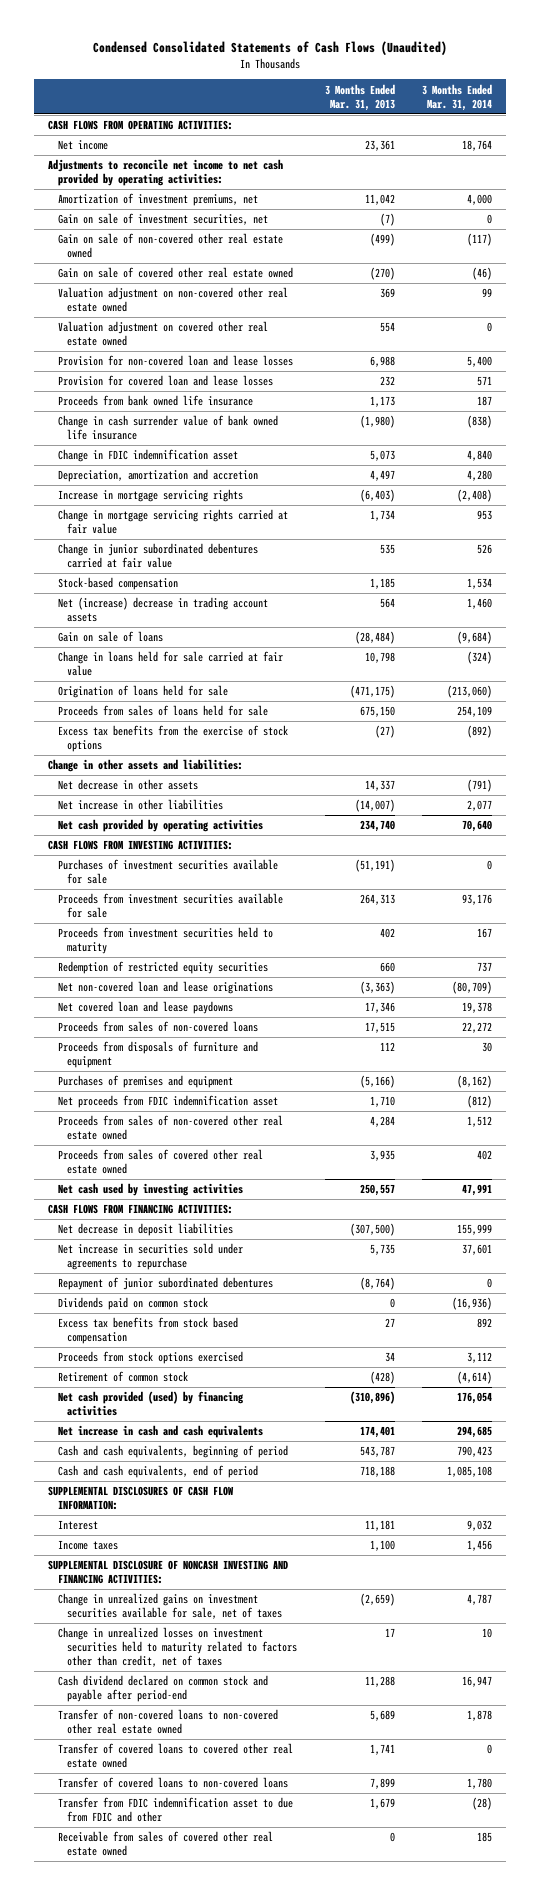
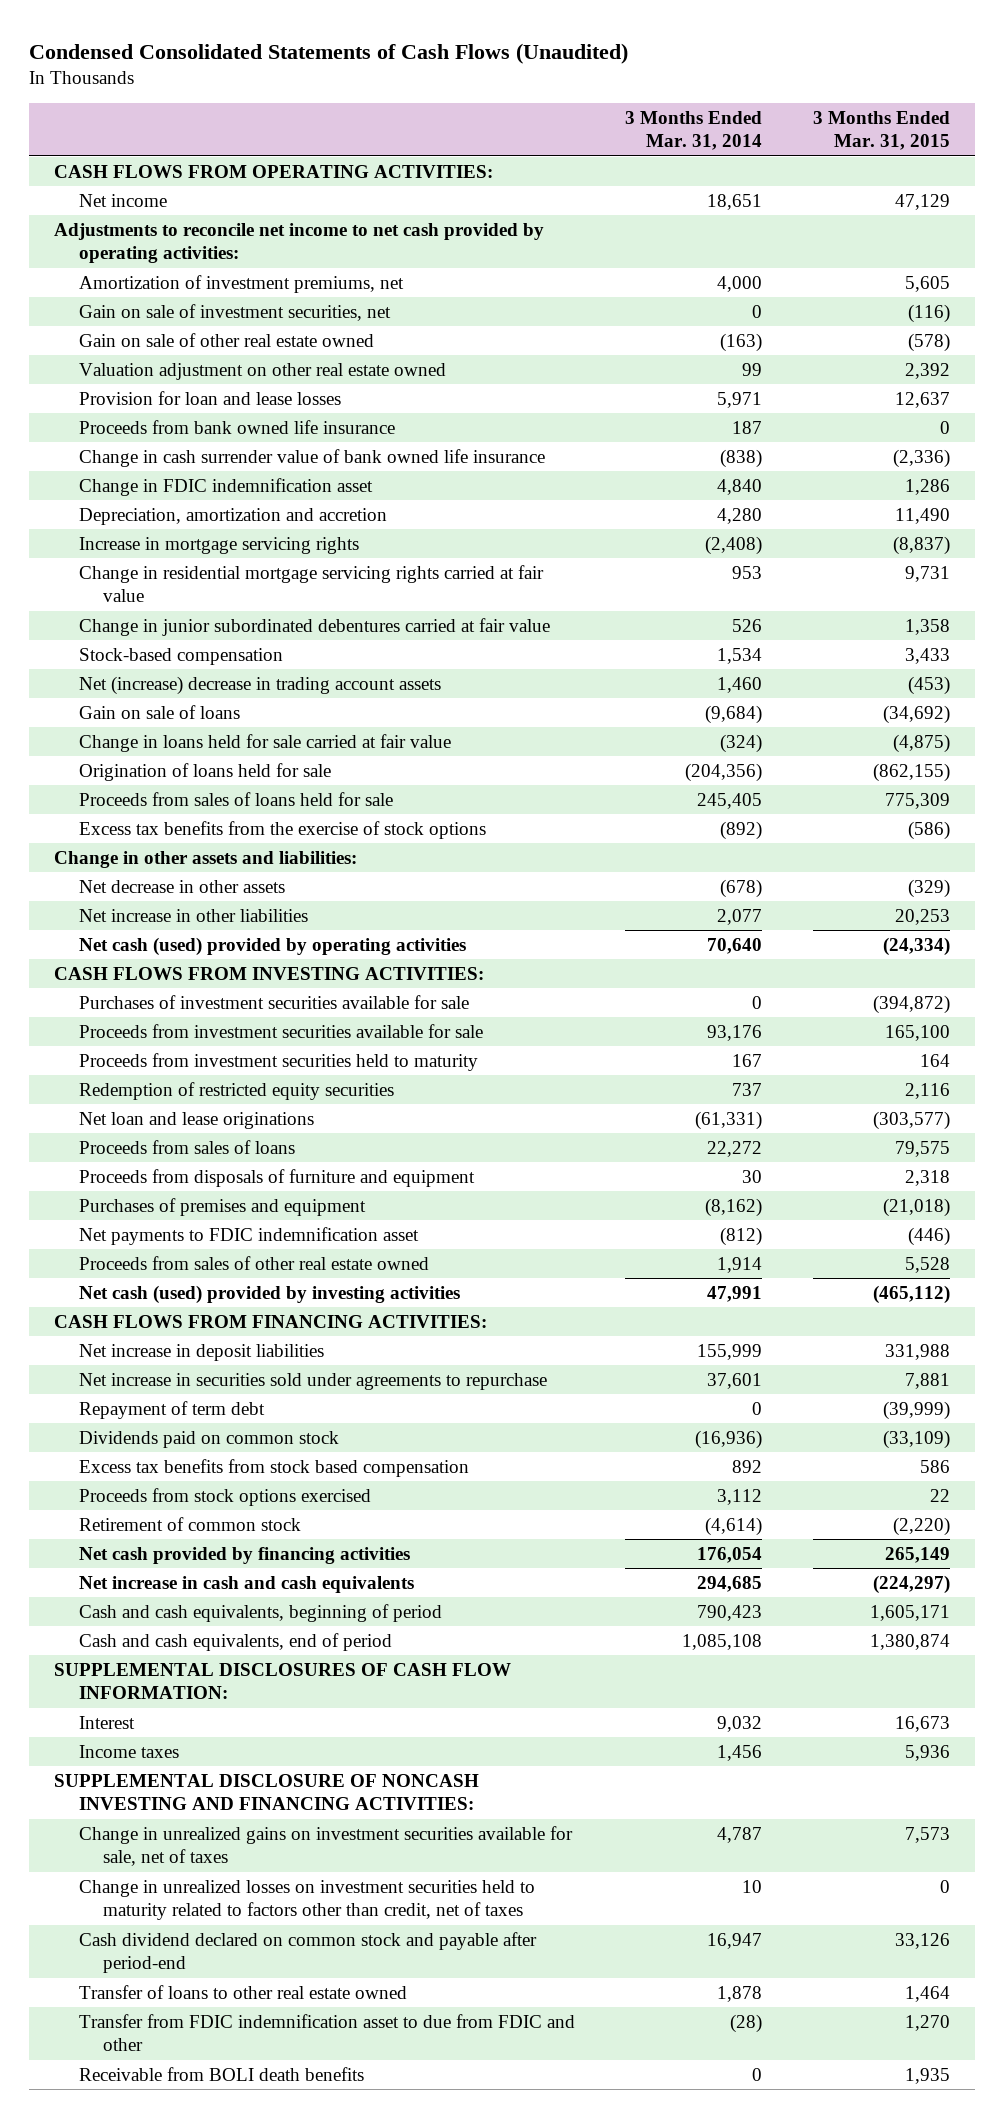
- | 3 Months Ended Mar. 31, 2013 | 3 Months Ended Mar. 31, 2014
+ | 3 Months Ended Mar. 31, 2014 | 3 Months Ended Mar. 31, 2015
- Net income | 23,361 | 18,764
+ Net income | 18,651 | 47,129
- Gain on sale of non-covered other real estate owned | (499) | (117)
- Gain on sale of covered other real estate owned | (270) | (46)
- Valuation adjustment on non-covered other real estate owned | 369 | 99
- Valuation adjustment on covered other real estate owned | 554 | 0
- Provision for non-covered loan and lease losses | 6,988 | 5,400
- Provision for covered loan and lease losses | 232 | 571
+ Gain on sale of other real estate owned | (163) | (578)
+ Valuation adjustment on other real estate owned | 99 | 2,392
+ Provision for loan and lease losses | 5,971 | 12,637
- Change in mortgage servicing rights carried at fair value | 1,734 | 953
+ Change in residential mortgage servicing rights carried at fair value | 953 | 9,731
- Origination of loans held for sale | (471,175) | (213,060)
- Proceeds from sales of loans held for sale | 675,150 | 254,109
+ Origination of loans held for sale | (204,356) | (862,155)
+ Proceeds from sales of loans held for sale | 245,405 | 775,309
- Net decrease in other assets | 14,337 | (791)
+ Net decrease in other assets | (678) | (329)
- Net cash provided by operating activities | 234,740 | 70,640
+ Net cash (used) provided by operating activities | 70,640 | (24,334)
- Net non-covered loan and lease originations | (3,363) | (80,709)
- Net covered loan and lease paydowns | 17,346 | 19,378
- Proceeds from sales of non-covered loans | 17,515 | 22,272
+ Net loan and lease originations | (61,331) | (303,577)
+ Proceeds from sales of loans | 22,272 | 79,575
- Net proceeds from FDIC indemnification asset | 1,710 | (812)
- Proceeds from sales of non-covered other real estate owned | 4,284 | 1,512
- Proceeds from sales of covered other real estate owned | 3,935 | 402
- Net cash used by investing activities | 250,557 | 47,991
+ Net payments to FDIC indemnification asset | (812) | (446)
+ Proceeds from sales of other real estate owned | 1,914 | 5,528
+ Net cash (used) provided by investing activities | 47,991 | (465,112)
- Net decrease in deposit liabilities | (307,500) | 155,999
+ Net increase in deposit liabilities | 155,999 | 331,988
- Repayment of junior subordinated debentures | (8,764) | 0
+ Repayment of term debt | 0 | (39,999)
- Net cash provided (used) by financing activities | (310,896) | 176,054
+ Net cash provided by financing activities | 176,054 | 265,149
- Transfer of non-covered loans to non-covered other real estate owned | 5,689 | 1,878
- Transfer of covered loans to covered other real estate owned | 1,741 | 0
- Transfer of covered loans to non-covered loans | 7,899 | 1,780
+ Transfer of loans to other real estate owned | 1,878 | 1,464
- Receivable from sales of covered other real estate owned | 0 | 185
+ Receivable from BOLI death benefits | 0 | 1,935

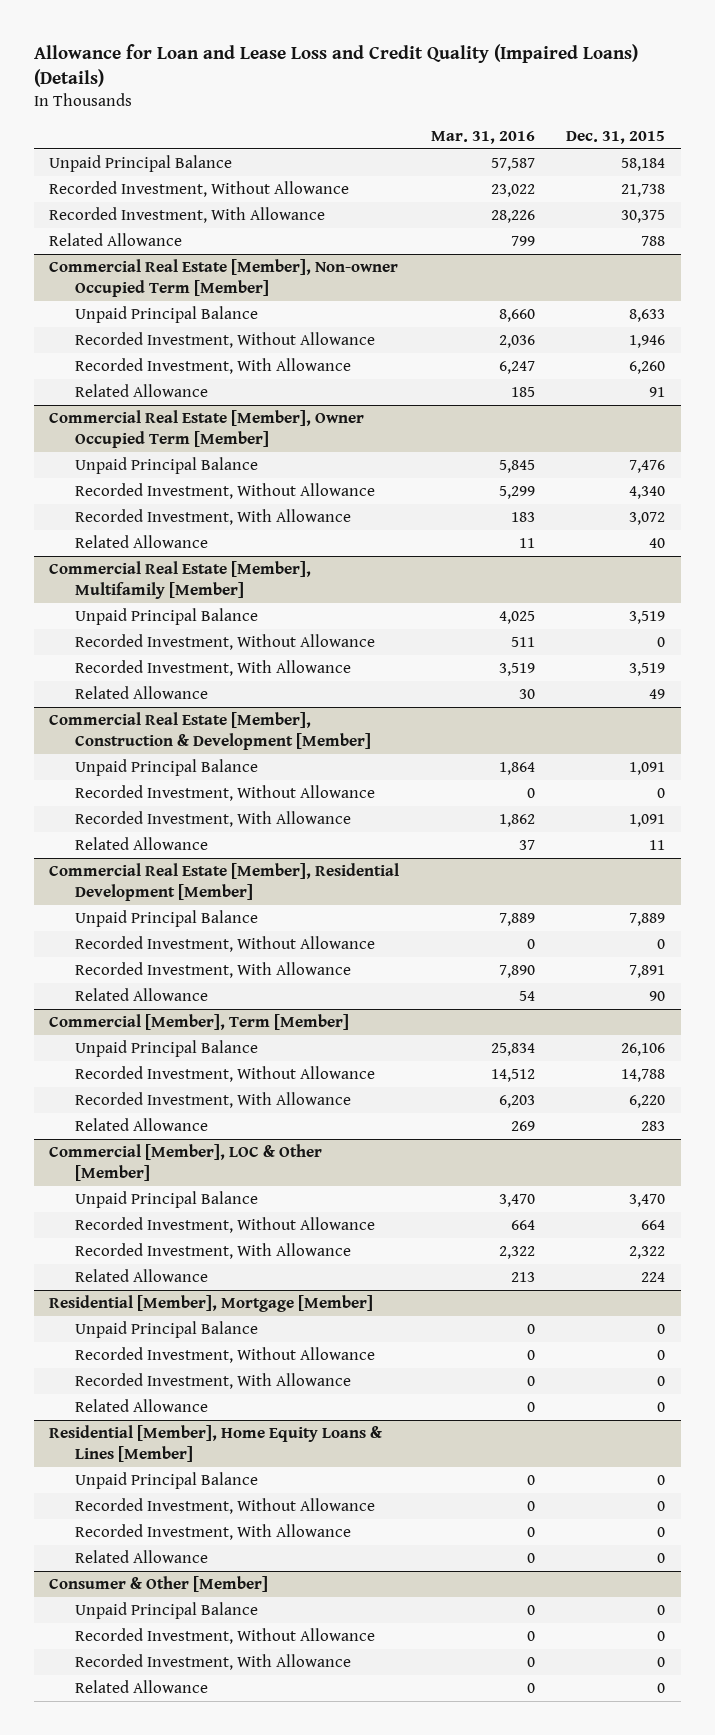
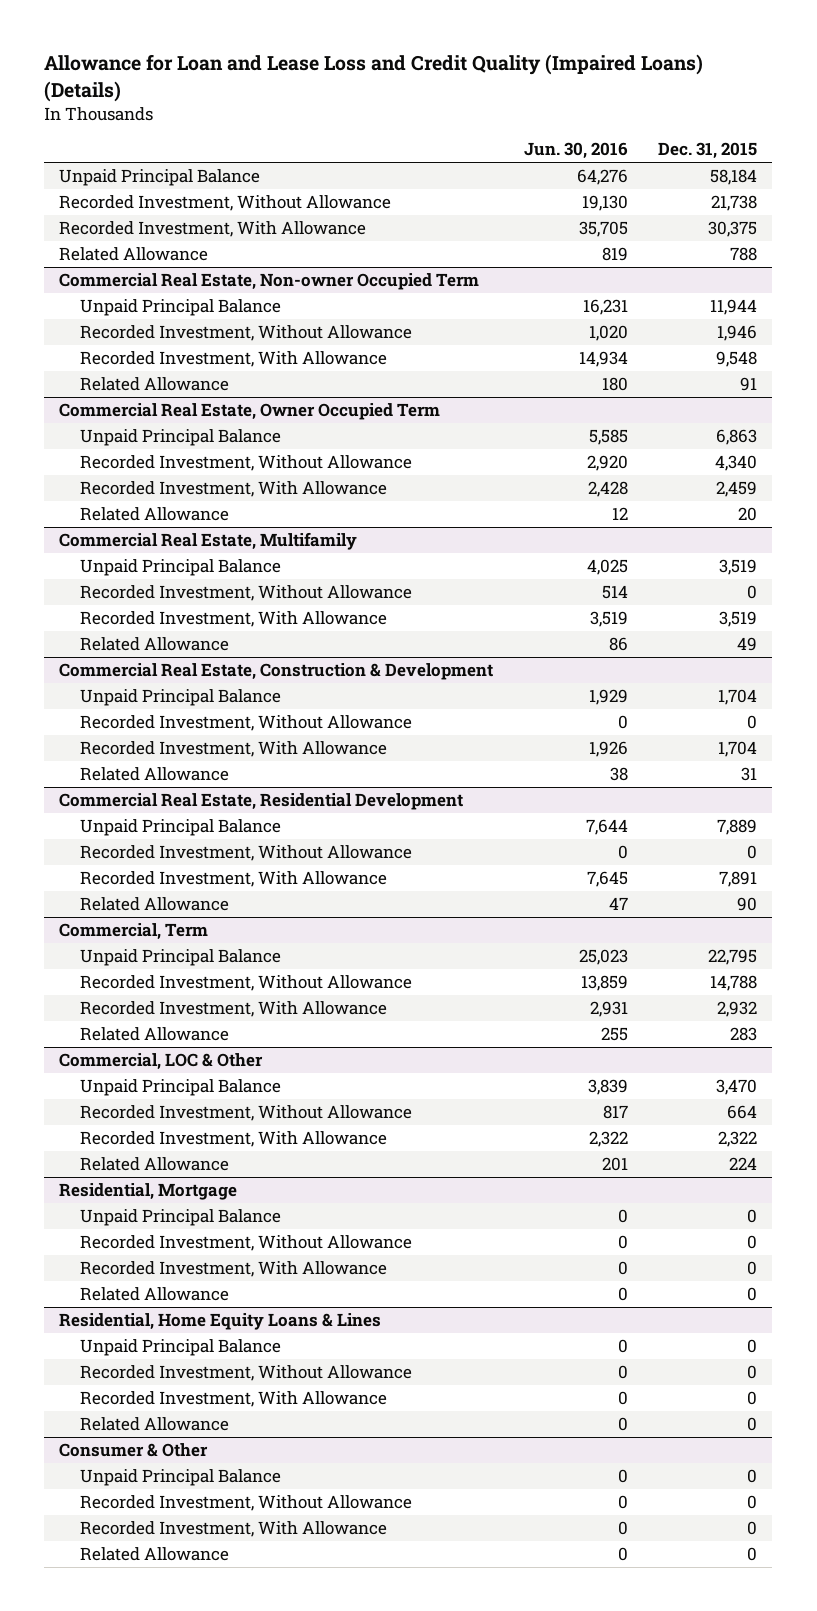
- | Mar. 31, 2016 | Dec. 31, 2015
+ | Jun. 30, 2016 | Dec. 31, 2015
- Commercial Real Estate [Member], Non-owner Occupied Term [Member]
- Unpaid Principal Balance | 8,660 | 8,633
+ Commercial Real Estate, Non-owner Occupied Term
+ Unpaid Principal Balance | 16,231 | 11,944
- Recorded Investment, With Allowance | 6,247 | 6,260
+ Recorded Investment, With Allowance | 14,934 | 9,548
- Commercial Real Estate [Member], Owner Occupied Term [Member]
- Unpaid Principal Balance | 5,845 | 7,476
+ Commercial Real Estate, Owner Occupied Term
+ Unpaid Principal Balance | 5,585 | 6,863
- Recorded Investment, With Allowance | 183 | 3,072
- Related Allowance | 11 | 40
- Commercial Real Estate [Member], Multifamily [Member]
+ Recorded Investment, With Allowance | 2,428 | 2,459
+ Related Allowance | 12 | 20
+ Commercial Real Estate, Multifamily
- Commercial Real Estate [Member], Construction & Development [Member]
- Unpaid Principal Balance | 1,864 | 1,091
+ Commercial Real Estate, Construction & Development
+ Unpaid Principal Balance | 1,929 | 1,704
- Recorded Investment, With Allowance | 1,862 | 1,091
- Related Allowance | 37 | 11
- Commercial Real Estate [Member], Residential Development [Member]
+ Recorded Investment, With Allowance | 1,926 | 1,704
+ Related Allowance | 38 | 31
+ Commercial Real Estate, Residential Development
- Commercial [Member], Term [Member]
- Unpaid Principal Balance | 25,834 | 26,106
+ Commercial, Term
+ Unpaid Principal Balance | 25,023 | 22,795
- Recorded Investment, With Allowance | 6,203 | 6,220
+ Recorded Investment, With Allowance | 2,931 | 2,932
- Commercial [Member], LOC & Other [Member]
+ Commercial, LOC & Other
- Residential [Member], Mortgage [Member]
+ Residential, Mortgage
- Residential [Member], Home Equity Loans & Lines [Member]
+ Residential, Home Equity Loans & Lines
- Consumer & Other [Member]
+ Consumer & Other

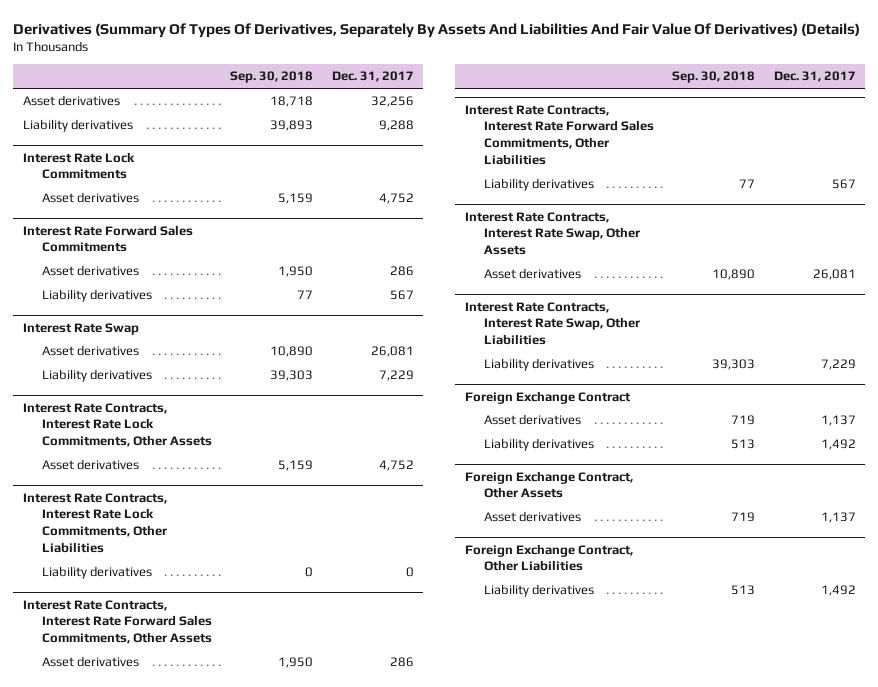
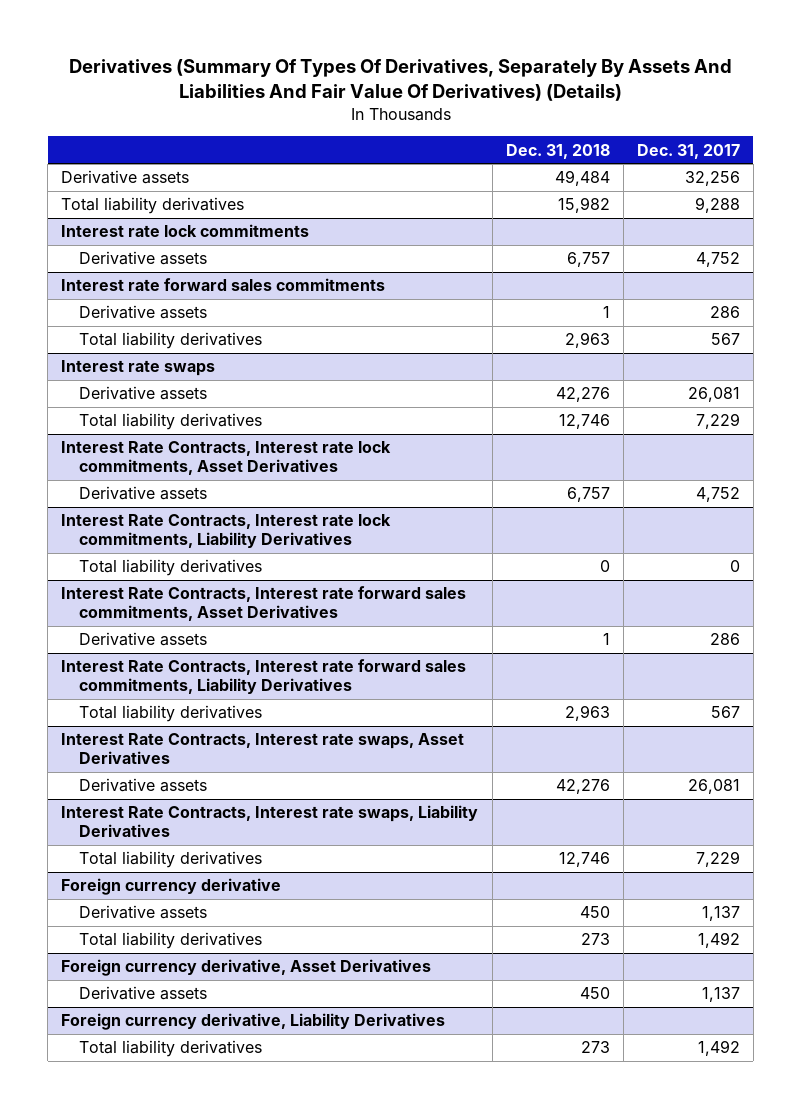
- | Sep. 30, 2018 | Dec. 31, 2017
+ | Dec. 31, 2018 | Dec. 31, 2017
- Asset derivatives | 18,718 | 32,256
- Liability derivatives | 39,893 | 9,288
- Interest Rate Lock Commitments
- Asset derivatives | 5,159 | 4,752
- Interest Rate Forward Sales Commitments
- Asset derivatives | 1,950 | 286
- Liability derivatives | 77 | 567
- Interest Rate Swap
- Asset derivatives | 10,890 | 26,081
- Liability derivatives | 39,303 | 7,229
- Interest Rate Contracts, Interest Rate Lock Commitments, Other Assets
- Asset derivatives | 5,159 | 4,752
- Interest Rate Contracts, Interest Rate Lock Commitments, Other Liabilities
- Liability derivatives | 0 | 0
- Interest Rate Contracts, Interest Rate Forward Sales Commitments, Other Assets
- Asset derivatives | 1,950 | 286
- Interest Rate Contracts, Interest Rate Forward Sales Commitments, Other Liabilities
- Liability derivatives | 77 | 567
- Interest Rate Contracts, Interest Rate Swap, Other Assets
- Asset derivatives | 10,890 | 26,081
- Interest Rate Contracts, Interest Rate Swap, Other Liabilities
- Liability derivatives | 39,303 | 7,229
- Foreign Exchange Contract
- Asset derivatives | 719 | 1,137
- Liability derivatives | 513 | 1,492
- Foreign Exchange Contract, Other Assets
- Asset derivatives | 719 | 1,137
- Foreign Exchange Contract, Other Liabilities
- Liability derivatives | 513 | 1,492
+ Derivative assets | 49,484 | 32,256
+ Total liability derivatives | 15,982 | 9,288
+ Interest rate lock commitments
+ Derivative assets | 6,757 | 4,752
+ Interest rate forward sales commitments
+ Derivative assets | 1 | 286
+ Total liability derivatives | 2,963 | 567
+ Interest rate swaps
+ Derivative assets | 42,276 | 26,081
+ Total liability derivatives | 12,746 | 7,229
+ Interest Rate Contracts, Interest rate lock commitments, Asset Derivatives
+ Derivative assets | 6,757 | 4,752
+ Interest Rate Contracts, Interest rate lock commitments, Liability Derivatives
+ Total liability derivatives | 0 | 0
+ Interest Rate Contracts, Interest rate forward sales commitments, Asset Derivatives
+ Derivative assets | 1 | 286
+ Interest Rate Contracts, Interest rate forward sales commitments, Liability Derivatives
+ Total liability derivatives | 2,963 | 567
+ Interest Rate Contracts, Interest rate swaps, Asset Derivatives
+ Derivative assets | 42,276 | 26,081
+ Interest Rate Contracts, Interest rate swaps, Liability Derivatives
+ Total liability derivatives | 12,746 | 7,229
+ Foreign currency derivative
+ Derivative assets | 450 | 1,137
+ Total liability derivatives | 273 | 1,492
+ Foreign currency derivative, Asset Derivatives
+ Derivative assets | 450 | 1,137
+ Foreign currency derivative, Liability Derivatives
+ Total liability derivatives | 273 | 1,492

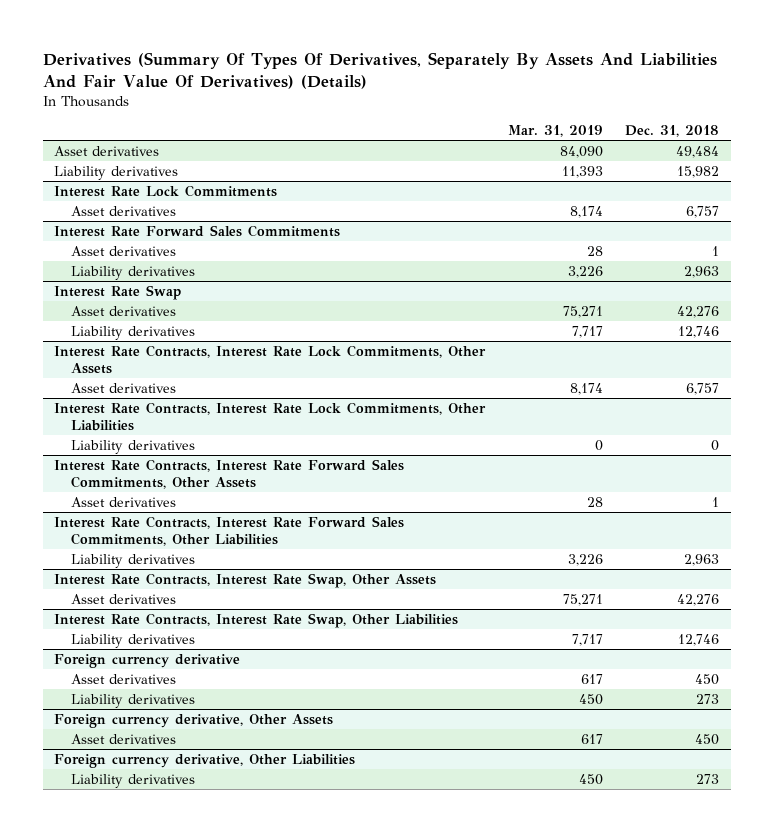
- | Dec. 31, 2018 | Dec. 31, 2017
+ | Mar. 31, 2019 | Dec. 31, 2018
- Derivative assets | 49,484 | 32,256
- Total liability derivatives | 15,982 | 9,288
- Interest rate lock commitments
- Derivative assets | 6,757 | 4,752
- Interest rate forward sales commitments
- Derivative assets | 1 | 286
- Total liability derivatives | 2,963 | 567
- Interest rate swaps
- Derivative assets | 42,276 | 26,081
- Total liability derivatives | 12,746 | 7,229
- Interest Rate Contracts, Interest rate lock commitments, Asset Derivatives
- Derivative assets | 6,757 | 4,752
- Interest Rate Contracts, Interest rate lock commitments, Liability Derivatives
- Total liability derivatives | 0 | 0
- Interest Rate Contracts, Interest rate forward sales commitments, Asset Derivatives
- Derivative assets | 1 | 286
- Interest Rate Contracts, Interest rate forward sales commitments, Liability Derivatives
- Total liability derivatives | 2,963 | 567
- Interest Rate Contracts, Interest rate swaps, Asset Derivatives
- Derivative assets | 42,276 | 26,081
- Interest Rate Contracts, Interest rate swaps, Liability Derivatives
- Total liability derivatives | 12,746 | 7,229
+ Asset derivatives | 84,090 | 49,484
+ Liability derivatives | 11,393 | 15,982
+ Interest Rate Lock Commitments
+ Asset derivatives | 8,174 | 6,757
+ Interest Rate Forward Sales Commitments
+ Asset derivatives | 28 | 1
+ Liability derivatives | 3,226 | 2,963
+ Interest Rate Swap
+ Asset derivatives | 75,271 | 42,276
+ Liability derivatives | 7,717 | 12,746
+ Interest Rate Contracts, Interest Rate Lock Commitments, Other Assets
+ Asset derivatives | 8,174 | 6,757
+ Interest Rate Contracts, Interest Rate Lock Commitments, Other Liabilities
+ Liability derivatives | 0 | 0
+ Interest Rate Contracts, Interest Rate Forward Sales Commitments, Other Assets
+ Asset derivatives | 28 | 1
+ Interest Rate Contracts, Interest Rate Forward Sales Commitments, Other Liabilities
+ Liability derivatives | 3,226 | 2,963
+ Interest Rate Contracts, Interest Rate Swap, Other Assets
+ Asset derivatives | 75,271 | 42,276
+ Interest Rate Contracts, Interest Rate Swap, Other Liabilities
+ Liability derivatives | 7,717 | 12,746
@ Foreign currency derivative
- Derivative assets | 450 | 1,137
- Total liability derivatives | 273 | 1,492
- Foreign currency derivative, Asset Derivatives
- Derivative assets | 450 | 1,137
- Foreign currency derivative, Liability Derivatives
- Total liability derivatives | 273 | 1,492
@ Foreign currency derivative
+ Asset derivatives | 617 | 450
+ Liability derivatives | 450 | 273
+ Foreign currency derivative, Other Assets
+ Asset derivatives | 617 | 450
+ Foreign currency derivative, Other Liabilities
+ Liability derivatives | 450 | 273

